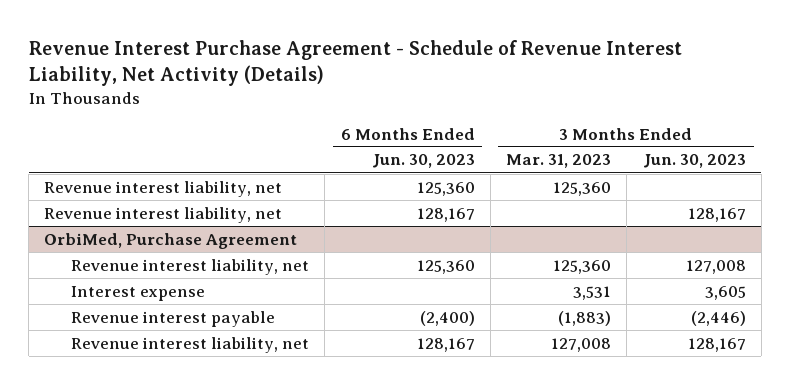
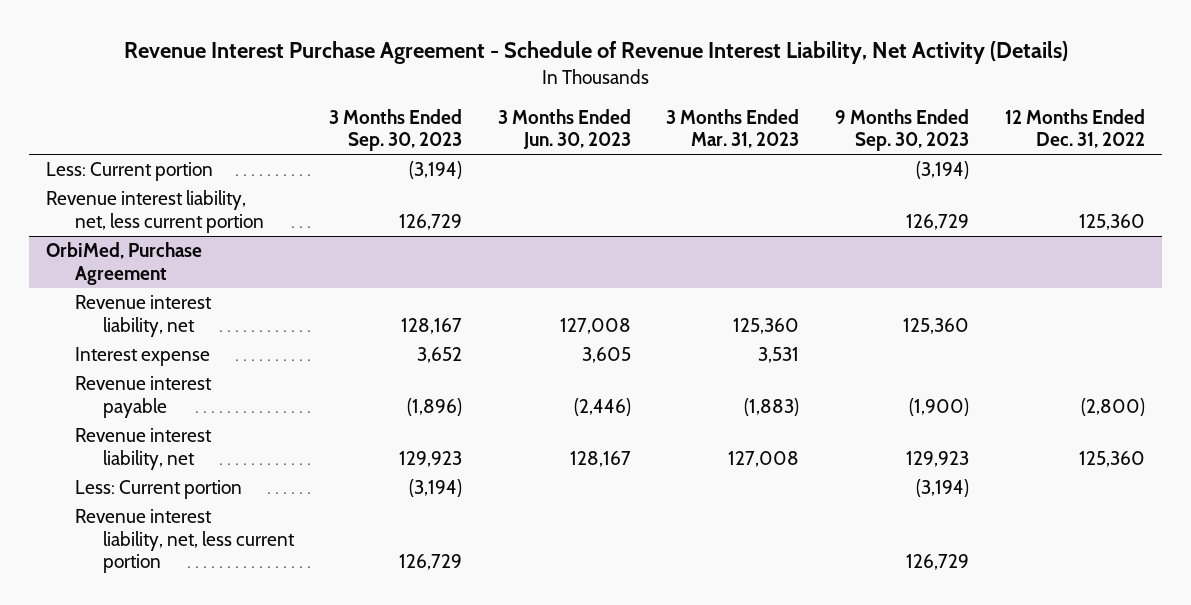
- | 6 Months Ended Jun. 30, 2023 | 3 Months Ended Mar. 31, 2023 | 3 Months Ended Jun. 30, 2023
+ | 3 Months Ended Sep. 30, 2023 | 3 Months Ended Jun. 30, 2023 | 3 Months Ended Mar. 31, 2023 | 9 Months Ended Sep. 30, 2023 | 12 Months Ended Dec. 31, 2022
- Revenue interest liability, net | 125,360 | 125,360 |
- Revenue interest liability, net | 128,167 | | 128,167
+ Less: Current portion | (3,194) | | | (3,194) |
+ Revenue interest liability, net, less current portion | 126,729 | | | 126,729 | 125,360
@ OrbiMed, Purchase Agreement
+ Less: Current portion | (3,194) | | | (3,194) |
+ Revenue interest liability, net, less current portion | 126,729 | | | 126,729 |

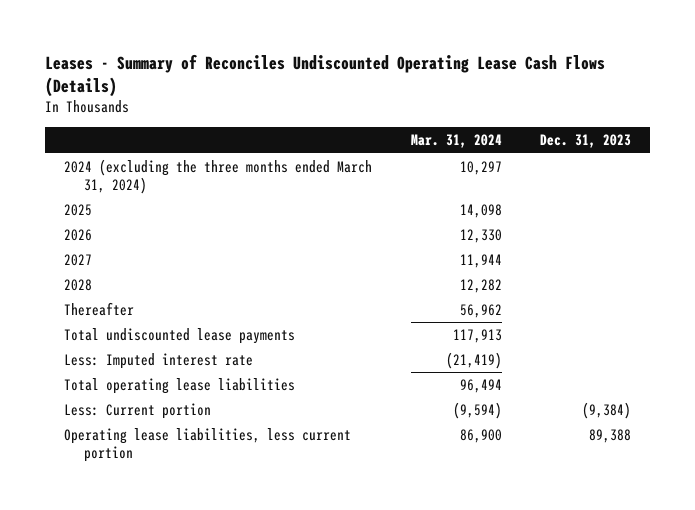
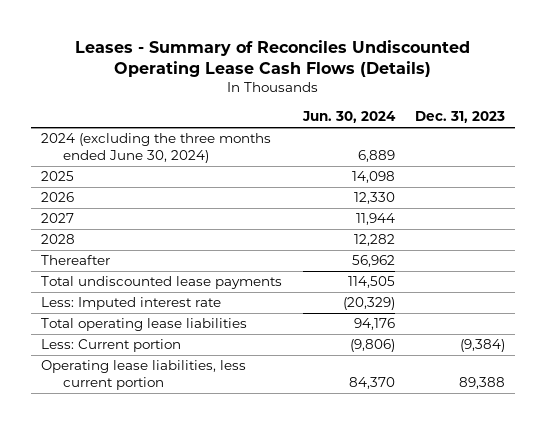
- | Mar. 31, 2024 | Dec. 31, 2023
+ | Jun. 30, 2024 | Dec. 31, 2023
- 2024 (excluding the three months ended March 31, 2024) | 10,297 |
+ 2024 (excluding the three months ended June 30, 2024) | 6,889 |

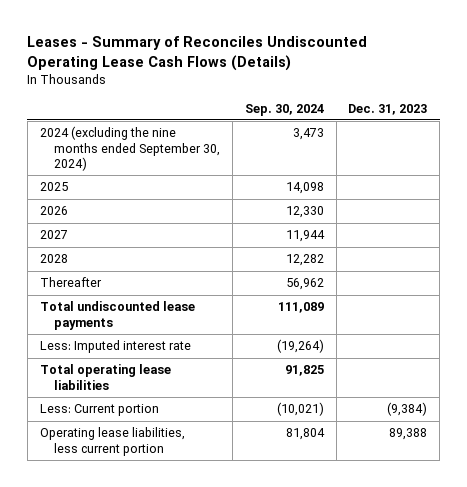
- | Jun. 30, 2024 | Dec. 31, 2023
+ | Sep. 30, 2024 | Dec. 31, 2023
- 2024 (excluding the three months ended June 30, 2024) | 6,889 |
+ 2024 (excluding the nine months ended September 30, 2024) | 3,473 |

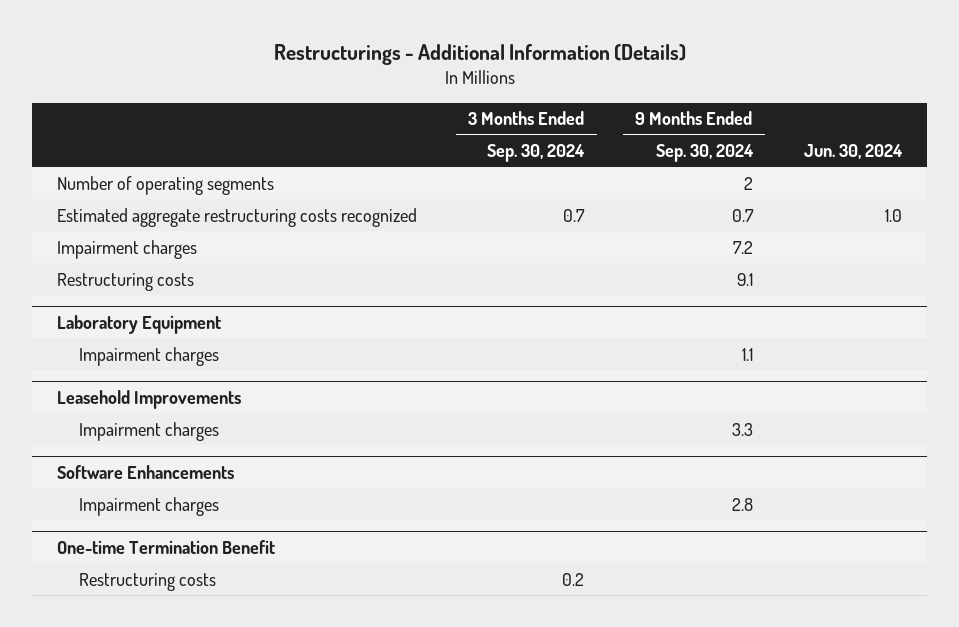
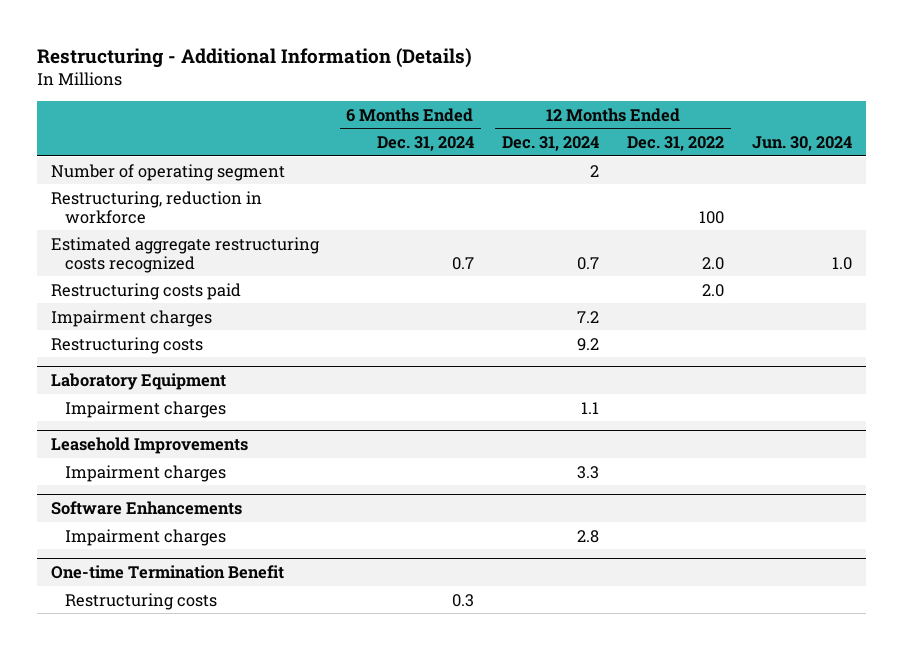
- Restructurings - Additional Information (Details)
+ Restructuring - Additional Information (Details)
- | 3 Months Ended Sep. 30, 2024 | 9 Months Ended Sep. 30, 2024 | Jun. 30, 2024
+ | 6 Months Ended Dec. 31, 2024 | 12 Months Ended Dec. 31, 2024 | 12 Months Ended Dec. 31, 2022 | Jun. 30, 2024
- Number of operating segments | | 2 |
+ Number of operating segment | | 2 | |
+ Restructuring, reduction in workforce | | | 100 |
+ Restructuring costs paid | | | 2.0 |

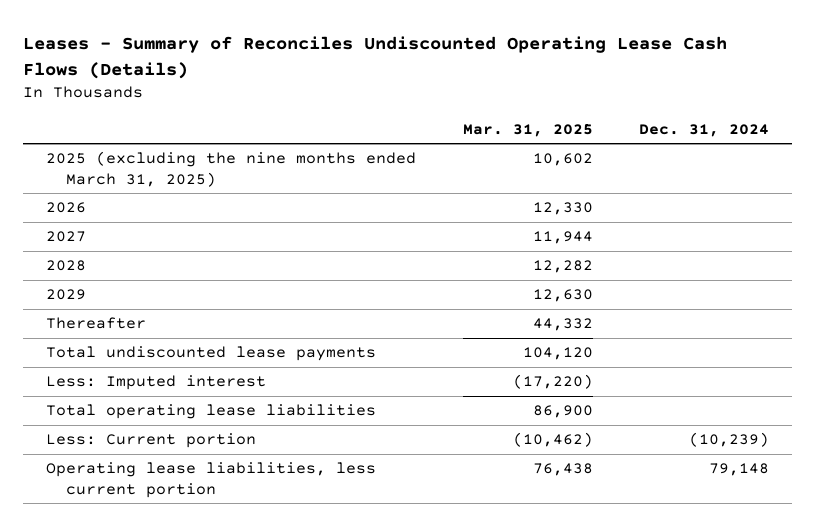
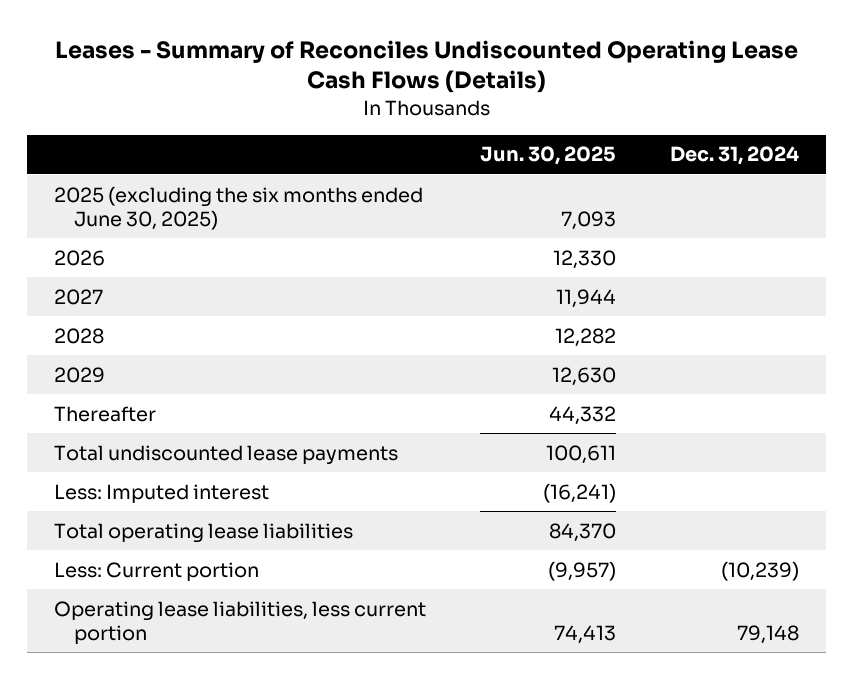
- | Mar. 31, 2025 | Dec. 31, 2024
+ | Jun. 30, 2025 | Dec. 31, 2024
- 2025 (excluding the nine months ended March 31, 2025) | 10,602 |
+ 2025 (excluding the six months ended June 30, 2025) | 7,093 |

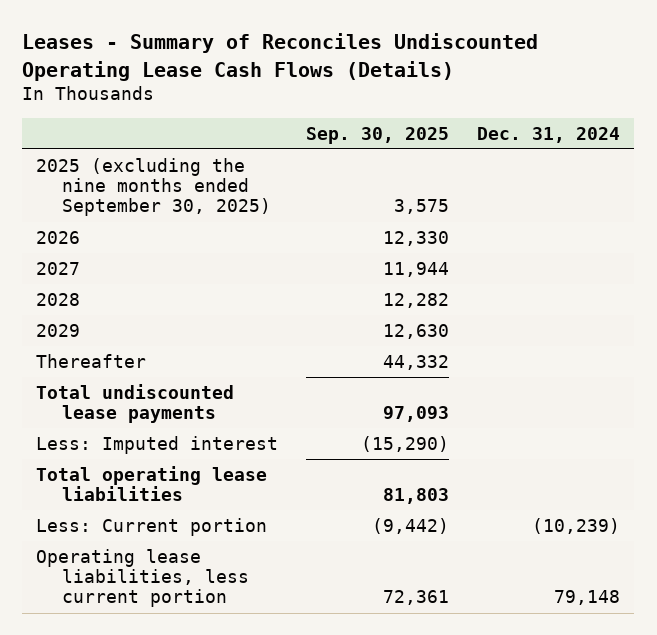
- | Jun. 30, 2025 | Dec. 31, 2024
+ | Sep. 30, 2025 | Dec. 31, 2024
- 2025 (excluding the six months ended June 30, 2025) | 7,093 |
+ 2025 (excluding the nine months ended September 30, 2025) | 3,575 |

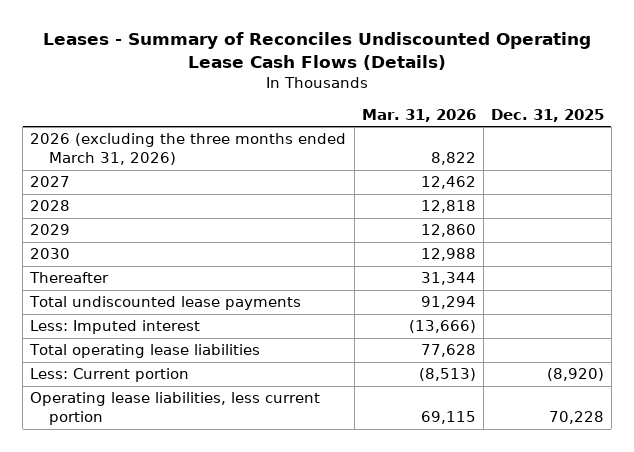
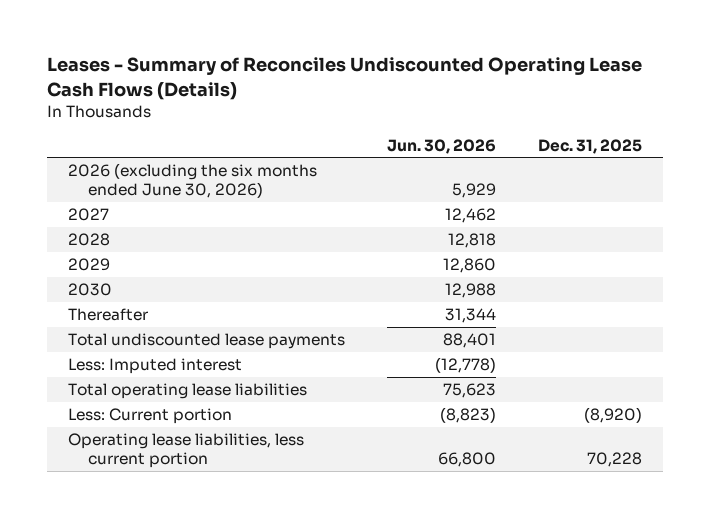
- | Mar. 31, 2026 | Dec. 31, 2025
+ | Jun. 30, 2026 | Dec. 31, 2025
- 2026 (excluding the three months ended March 31, 2026) | 8,822 |
+ 2026 (excluding the six months ended June 30, 2026) | 5,929 |

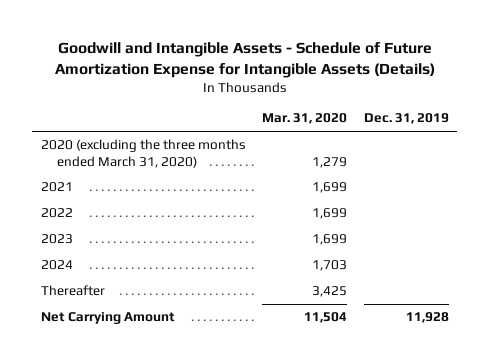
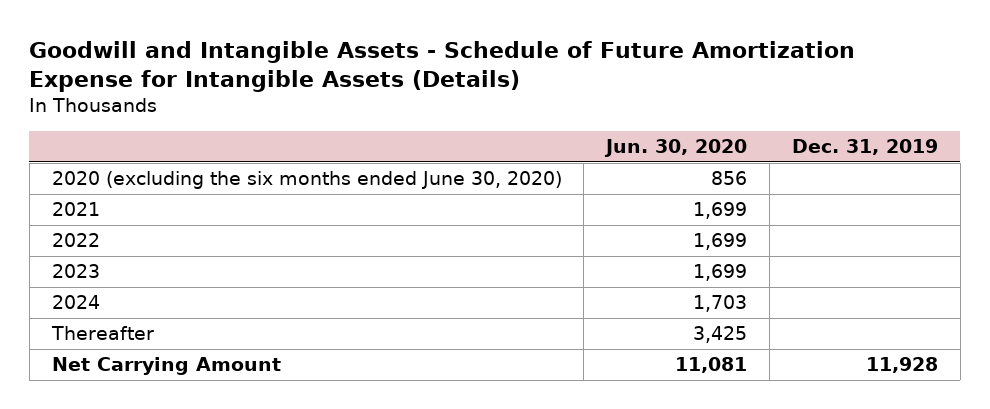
- | Mar. 31, 2020 | Dec. 31, 2019
+ | Jun. 30, 2020 | Dec. 31, 2019
- 2020 (excluding the three months ended March 31, 2020) | 1,279 |
+ 2020 (excluding the six months ended June 30, 2020) | 856 |

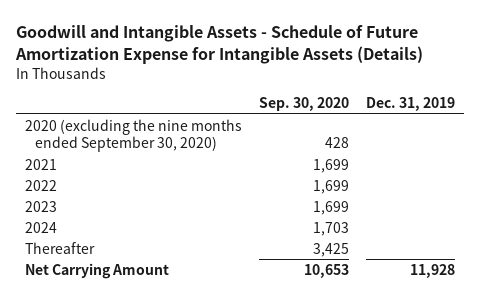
- | Jun. 30, 2020 | Dec. 31, 2019
+ | Sep. 30, 2020 | Dec. 31, 2019
- 2020 (excluding the six months ended June 30, 2020) | 856 |
+ 2020 (excluding the nine months ended September 30, 2020) | 428 |

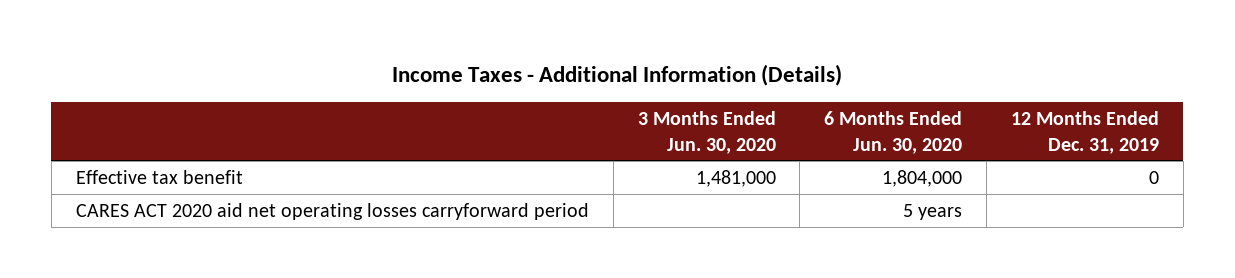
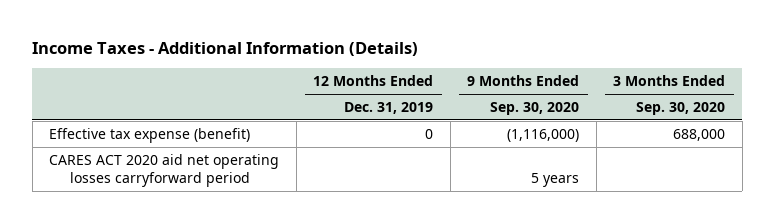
- | 3 Months Ended Jun. 30, 2020 | 6 Months Ended Jun. 30, 2020 | 12 Months Ended Dec. 31, 2019
+ | 12 Months Ended Dec. 31, 2019 | 9 Months Ended Sep. 30, 2020 | 3 Months Ended Sep. 30, 2020
- Effective tax benefit | 1,481,000 | 1,804,000 | 0
+ Effective tax expense (benefit) | 0 | (1,116,000) | 688,000

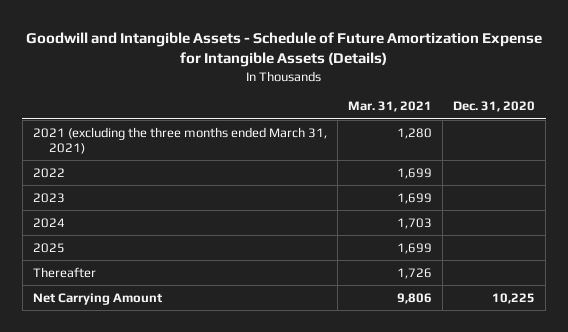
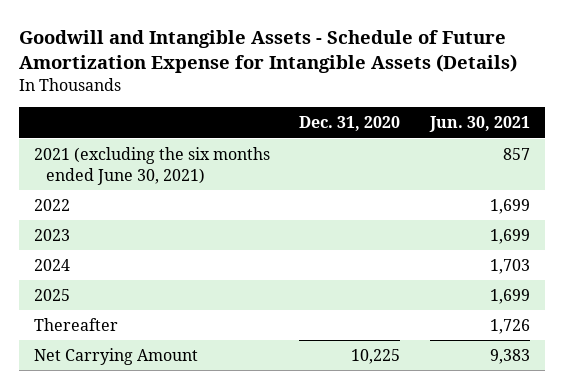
- | Mar. 31, 2021 | Dec. 31, 2020
+ | Dec. 31, 2020 | Jun. 30, 2021
- 2021 (excluding the three months ended March 31, 2021) | 1,280 |
+ 2021 (excluding the six months ended June 30, 2021) | | 857

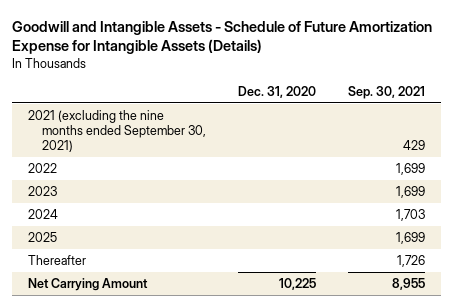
- | Dec. 31, 2020 | Jun. 30, 2021
+ | Dec. 31, 2020 | Sep. 30, 2021
- 2021 (excluding the six months ended June 30, 2021) | | 857
+ 2021 (excluding the nine months ended September 30, 2021) | | 429

